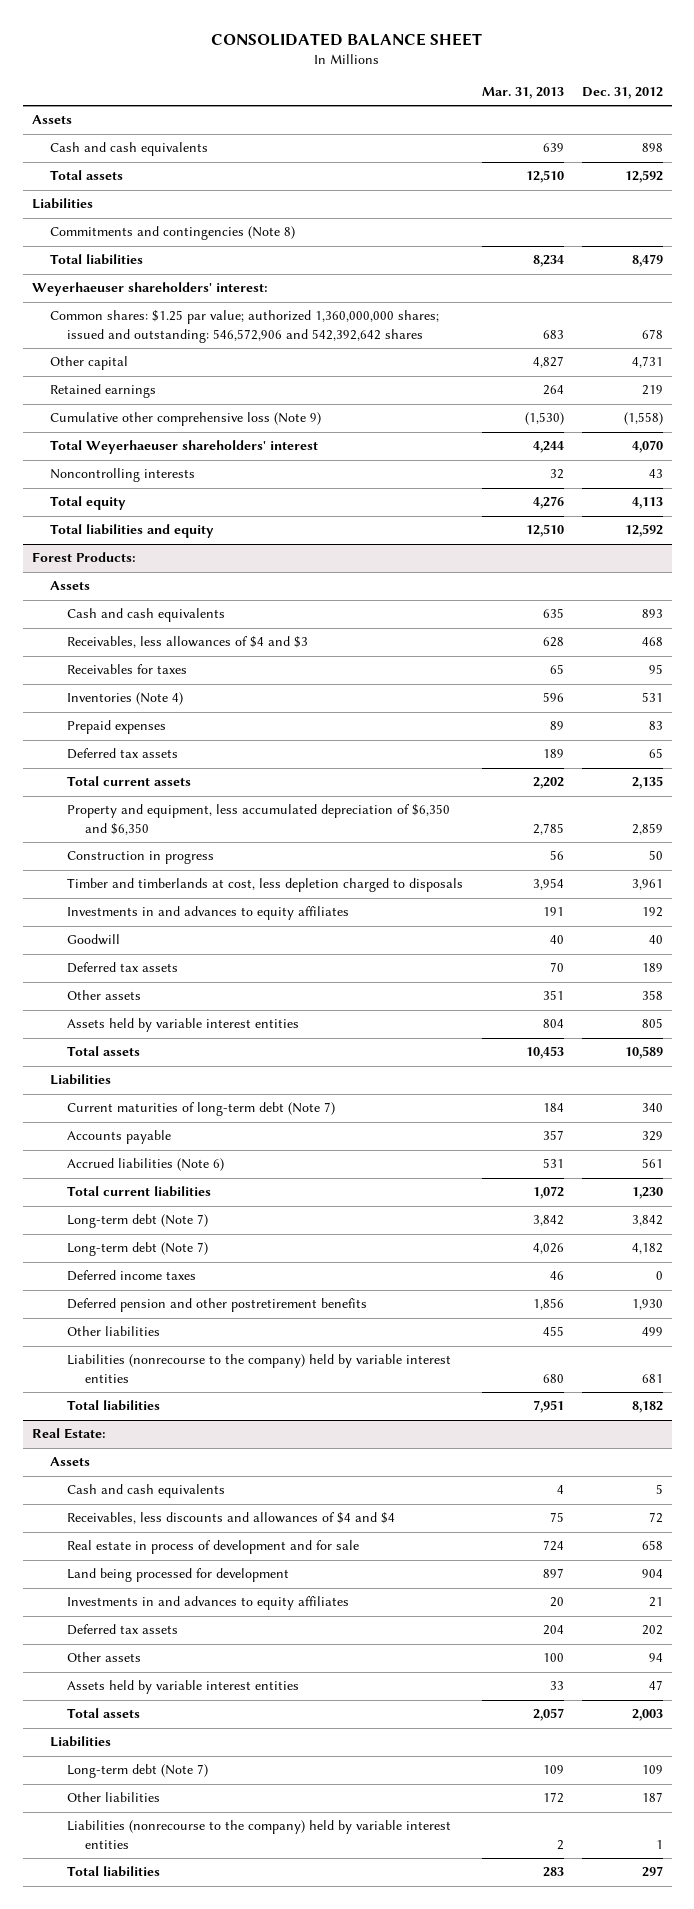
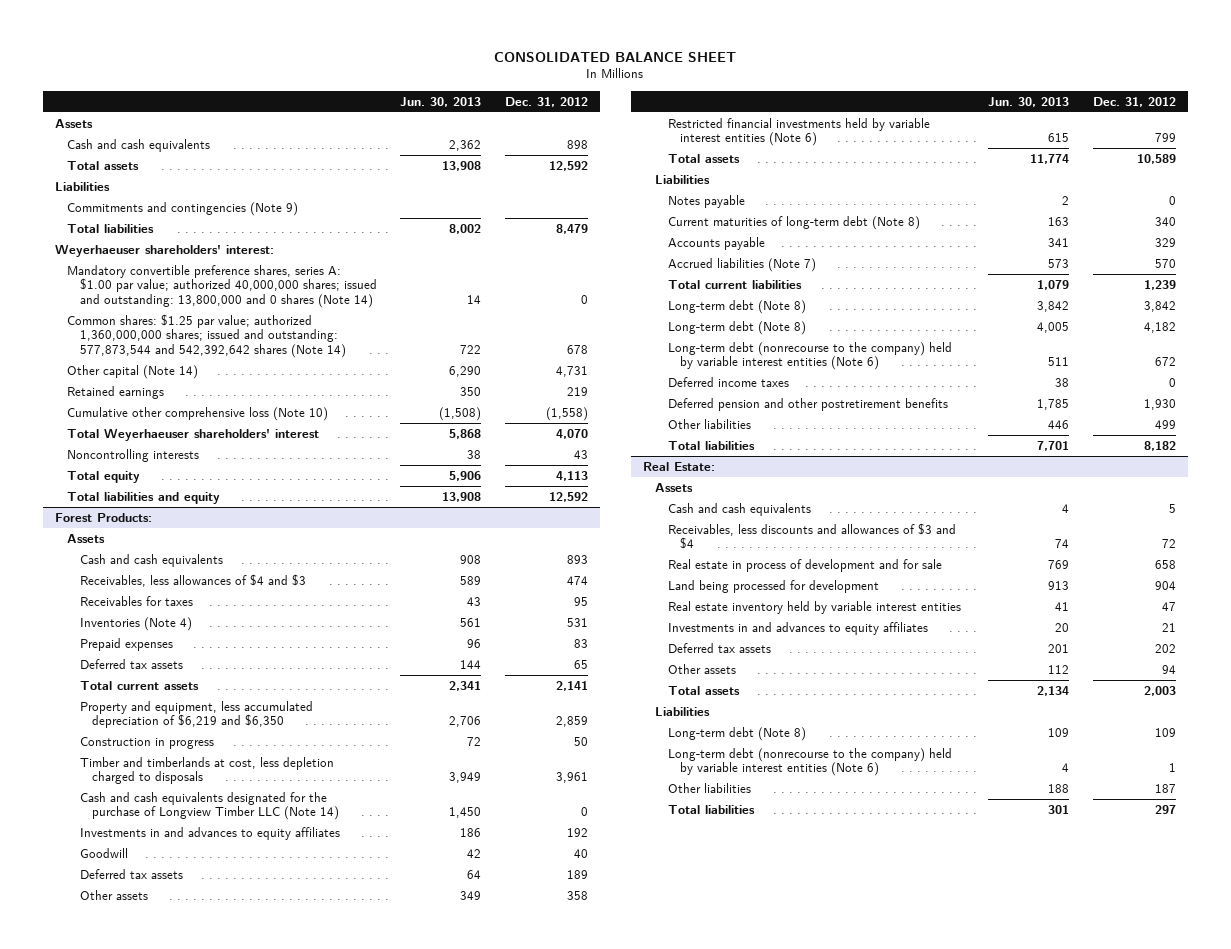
- | Mar. 31, 2013 | Dec. 31, 2012
+ | Jun. 30, 2013 | Dec. 31, 2012
- Commitments and contingencies (Note 8)
+ Commitments and contingencies (Note 9)
- Common shares: $1.25 par value; authorized 1,360,000,000 shares; issued and outstanding: 546,572,906 and 542,392,642 shares | 683 | 678
- Other capital | 4,827 | 4,731
+ Mandatory convertible preference shares, series A: $1.00 par value; authorized 40,000,000 shares; issued and outstanding: 13,800,000 and 0 shares (Note 14) | 14 | 0
+ Common shares: $1.25 par value; authorized 1,360,000,000 shares; issued and outstanding: 577,873,544 and 542,392,642 shares (Note 14) | 722 | 678
+ Other capital (Note 14) | 6,290 | 4,731
- Cumulative other comprehensive loss (Note 9) | (1,530) | (1,558)
+ Cumulative other comprehensive loss (Note 10) | (1,508) | (1,558)
@ Forest Products:
- Receivables, less allowances of $4 and $3 | 628 | 468
+ Receivables, less allowances of $4 and $3 | 589 | 474
- Total current assets | 2,202 | 2,135
- Property and equipment, less accumulated depreciation of $6,350 and $6,350 | 2,785 | 2,859
+ Total current assets | 2,341 | 2,141
+ Property and equipment, less accumulated depreciation of $6,219 and $6,350 | 2,706 | 2,859
+ Cash and cash equivalents designated for the purchase of Longview Timber LLC (Note 14) | 1,450 | 0
- Assets held by variable interest entities | 804 | 805
+ Restricted financial investments held by variable interest entities (Note 6) | 615 | 799
- Current maturities of long-term debt (Note 7) | 184 | 340
+ Notes payable | 2 | 0
+ Current maturities of long-term debt (Note 8) | 163 | 340
- Accrued liabilities (Note 6) | 531 | 561
- Total current liabilities | 1,072 | 1,230
- Long-term debt (Note 7) | 3,842 | 3,842
- Long-term debt (Note 7) | 4,026 | 4,182
+ Accrued liabilities (Note 7) | 573 | 570
+ Total current liabilities | 1,079 | 1,239
+ Long-term debt (Note 8) | 3,842 | 3,842
+ Long-term debt (Note 8) | 4,005 | 4,182
+ Long-term debt (nonrecourse to the company) held by variable interest entities (Note 6) | 511 | 672
- Liabilities (nonrecourse to the company) held by variable interest entities | 680 | 681
@ Real Estate:
- Receivables, less discounts and allowances of $4 and $4 | 75 | 72
+ Receivables, less discounts and allowances of $3 and $4 | 74 | 72
+ Real estate inventory held by variable interest entities | 41 | 47
- Assets held by variable interest entities | 33 | 47
- Long-term debt (Note 7) | 109 | 109
+ Long-term debt (Note 8) | 109 | 109
+ Long-term debt (nonrecourse to the company) held by variable interest entities (Note 6) | 4 | 1
- Liabilities (nonrecourse to the company) held by variable interest entities | 2 | 1

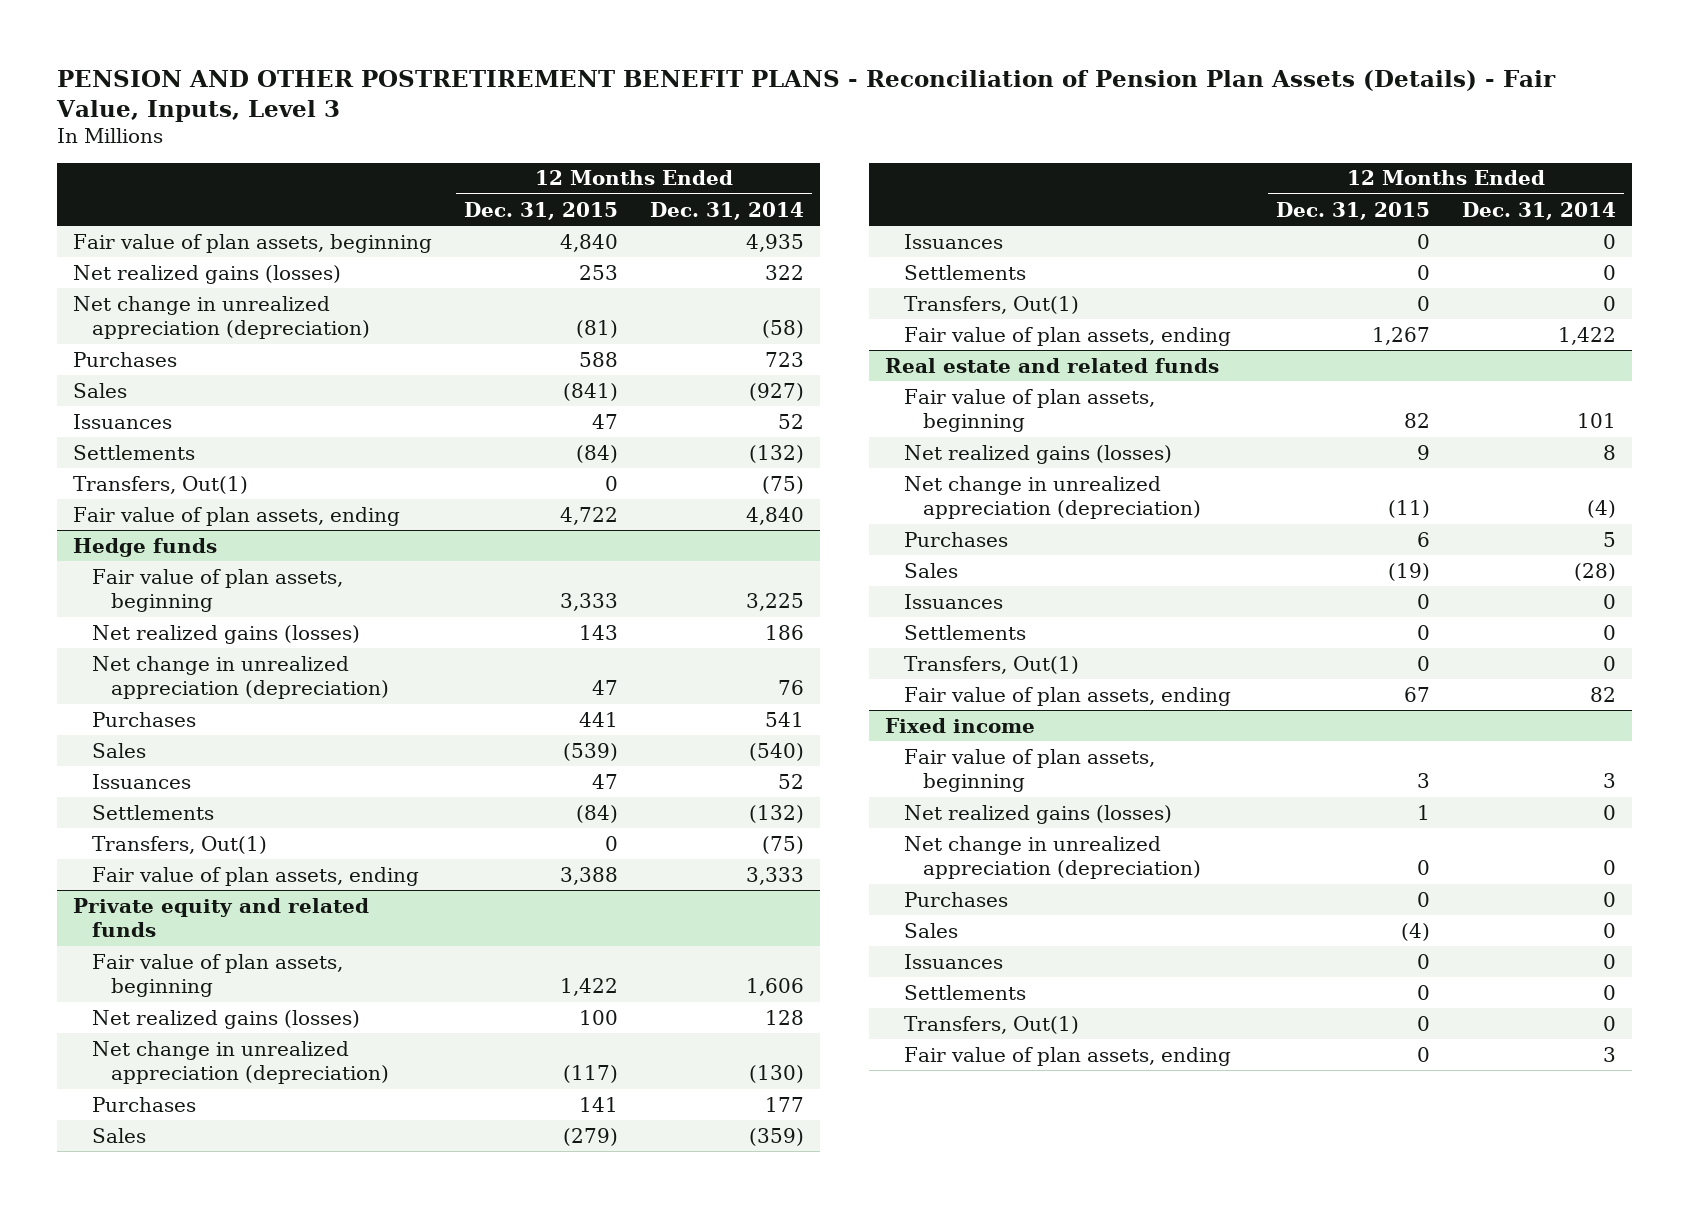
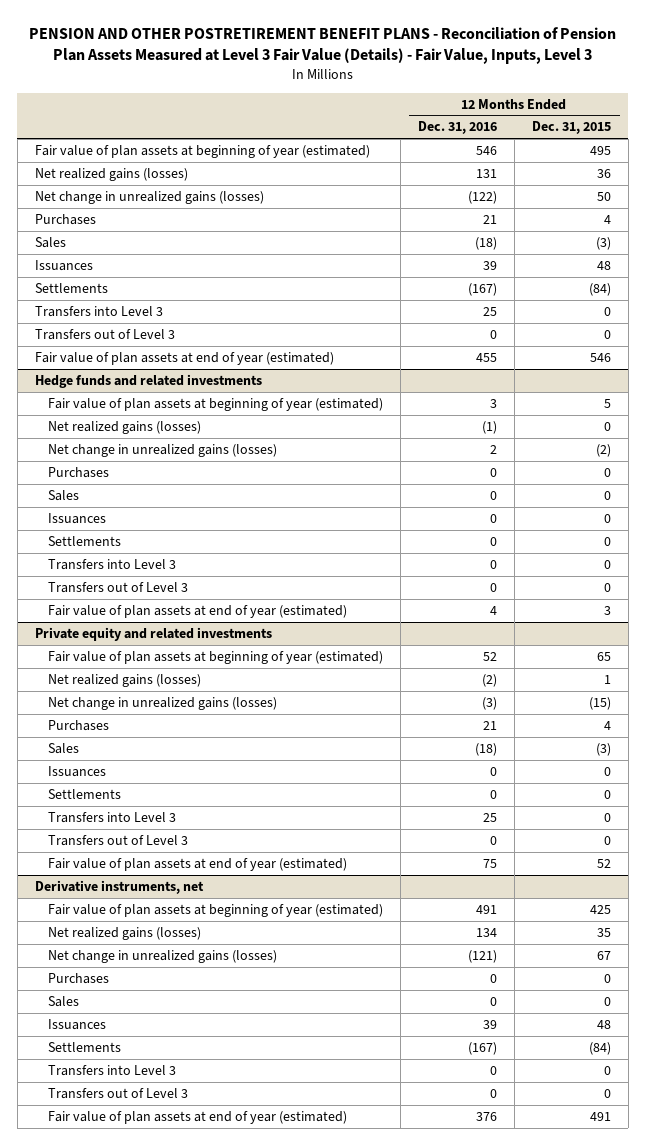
- PENSION AND OTHER POSTRETIREMENT BENEFIT PLANS - Reconciliation of Pension Plan Assets (Details) - Fair Value, Inputs, Level 3
+ PENSION AND OTHER POSTRETIREMENT BENEFIT PLANS - Reconciliation of Pension Plan Assets Measured at Level 3 Fair Value (Details) - Fair Value, Inputs, Level 3
- | 12 Months Ended Dec. 31, 2015 | 12 Months Ended Dec. 31, 2014
+ | 12 Months Ended Dec. 31, 2016 | 12 Months Ended Dec. 31, 2015
- Fair value of plan assets, beginning | 4,840 | 4,935
- Net realized gains (losses) | 253 | 322
- Net change in unrealized appreciation (depreciation) | (81) | (58)
- Purchases | 588 | 723
- Sales | (841) | (927)
- Issuances | 47 | 52
- Settlements | (84) | (132)
- Transfers, Out(1) | 0 | (75)
- Fair value of plan assets, ending | 4,722 | 4,840
- Hedge funds
- Fair value of plan assets, beginning | 3,333 | 3,225
- Net realized gains (losses) | 143 | 186
- Net change in unrealized appreciation (depreciation) | 47 | 76
- Purchases | 441 | 541
- Sales | (539) | (540)
- Issuances | 47 | 52
+ Fair value of plan assets at beginning of year (estimated) | 546 | 495
+ Net realized gains (losses) | 131 | 36
+ Net change in unrealized gains (losses) | (122) | 50
+ Purchases | 21 | 4
+ Sales | (18) | (3)
+ Issuances | 39 | 48
- Transfers, Out(1) | 0 | (75)
- Fair value of plan assets, ending | 3,388 | 3,333
- Private equity and related funds
- Fair value of plan assets, beginning | 1,422 | 1,606
- Net realized gains (losses) | 100 | 128
- Net change in unrealized appreciation (depreciation) | (117) | (130)
- Purchases | 141 | 177
- Sales | (279) | (359)
- Issuances | 0 | 0
- Settlements | 0 | 0
- Transfers, Out(1) | 0 | 0
- Fair value of plan assets, ending | 1,267 | 1,422
- Real estate and related funds
- Fair value of plan assets, beginning | 82 | 101
- Net realized gains (losses) | 9 | 8
- Net change in unrealized appreciation (depreciation) | (11) | (4)
- Purchases | 6 | 5
- Sales | (19) | (28)
+ Transfers into Level 3 | 25 | 0
+ Transfers out of Level 3 | 0 | 0
+ Fair value of plan assets at end of year (estimated) | 455 | 546
+ Hedge funds and related investments
+ Fair value of plan assets at beginning of year (estimated) | 3 | 5
+ Net realized gains (losses) | (1) | 0
+ Net change in unrealized gains (losses) | 2 | (2)
+ Purchases | 0 | 0
+ Sales | 0 | 0
- Transfers, Out(1) | 0 | 0
- Fair value of plan assets, ending | 67 | 82
- Fixed income
- Fair value of plan assets, beginning | 3 | 3
+ Transfers into Level 3 | 0 | 0
+ Transfers out of Level 3 | 0 | 0
+ Fair value of plan assets at end of year (estimated) | 4 | 3
+ Private equity and related investments
+ Fair value of plan assets at beginning of year (estimated) | 52 | 65
- Net change in unrealized appreciation (depreciation) | 0 | 0
- Purchases | 0 | 0
- Sales | (4) | 0
+ Net change in unrealized gains (losses) | (3) | (15)
+ Purchases | 21 | 4
+ Sales | (18) | (3)
- Transfers, Out(1) | 0 | 0
- Fair value of plan assets, ending | 0 | 3
+ Transfers into Level 3 | 25 | 0
+ Transfers out of Level 3 | 0 | 0
+ Fair value of plan assets at end of year (estimated) | 75 | 52
+ Derivative instruments, net
+ Fair value of plan assets at beginning of year (estimated) | 491 | 425
+ Net realized gains (losses) | 134 | 35
+ Net change in unrealized gains (losses) | (121) | 67
+ Purchases | 0 | 0
+ Sales | 0 | 0
+ Issuances | 39 | 48
+ Settlements | (167) | (84)
+ Transfers into Level 3 | 0 | 0
+ Transfers out of Level 3 | 0 | 0
+ Fair value of plan assets at end of year (estimated) | 376 | 491

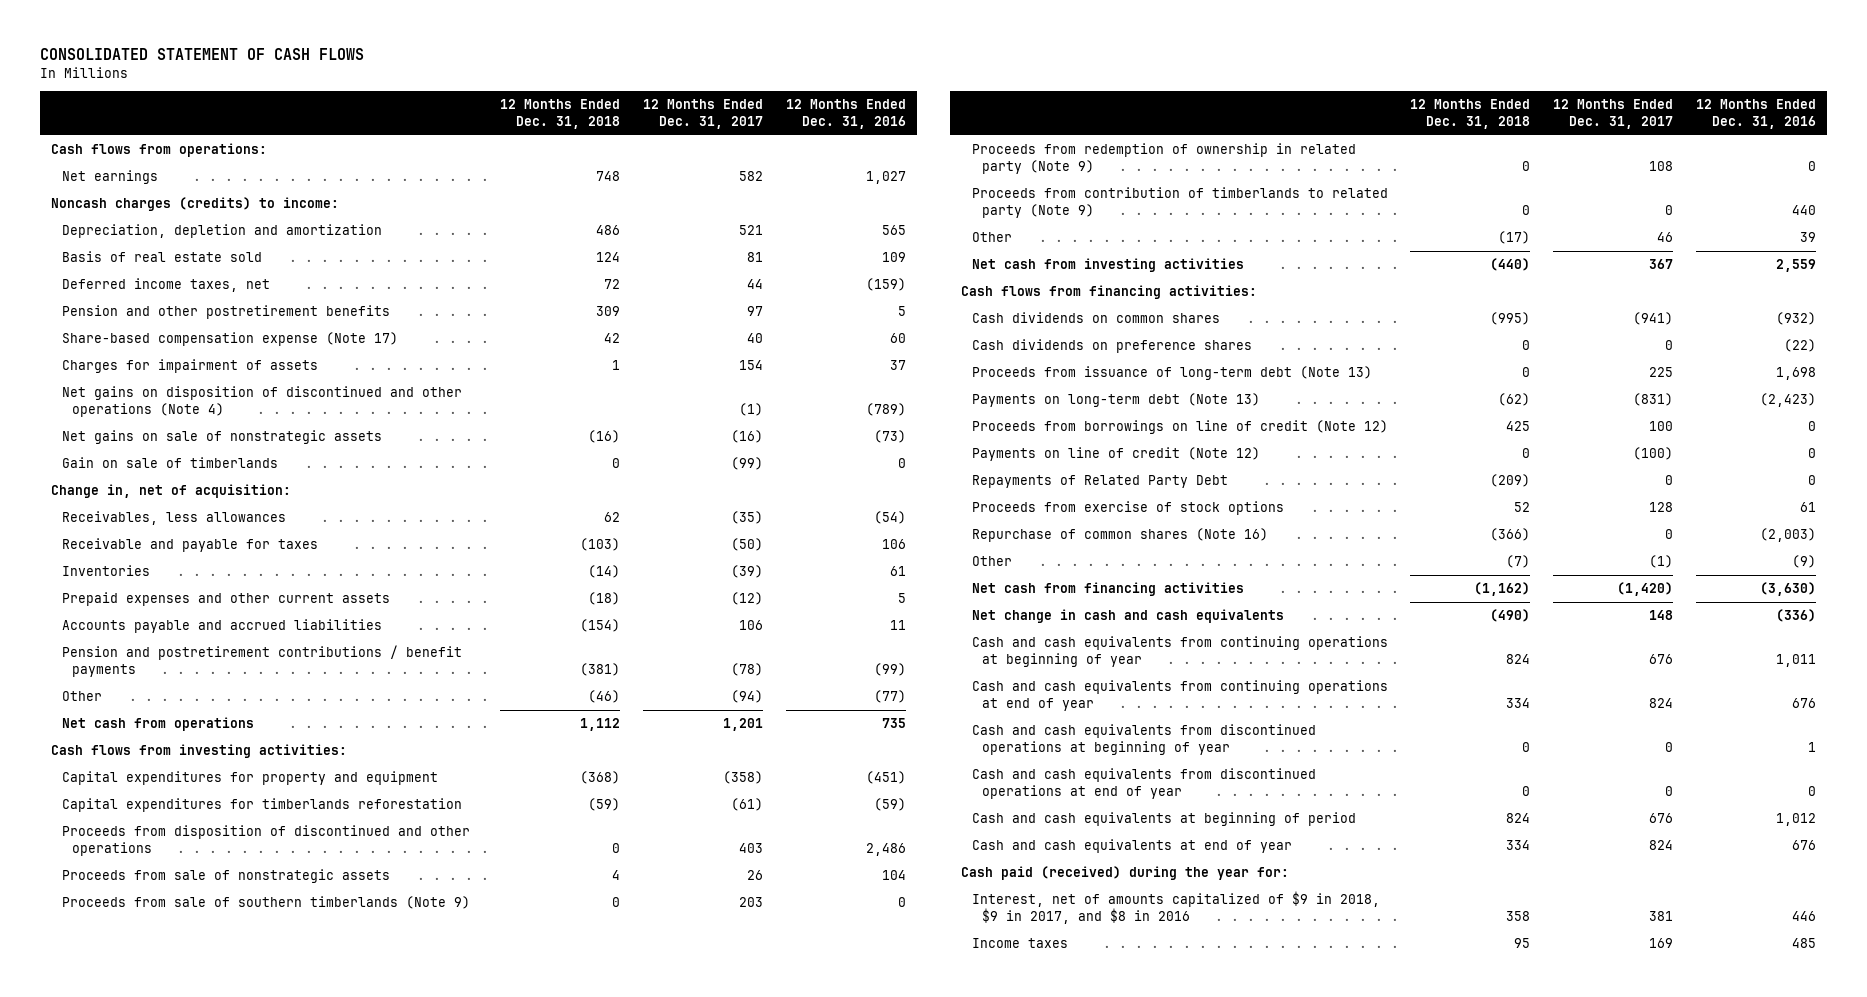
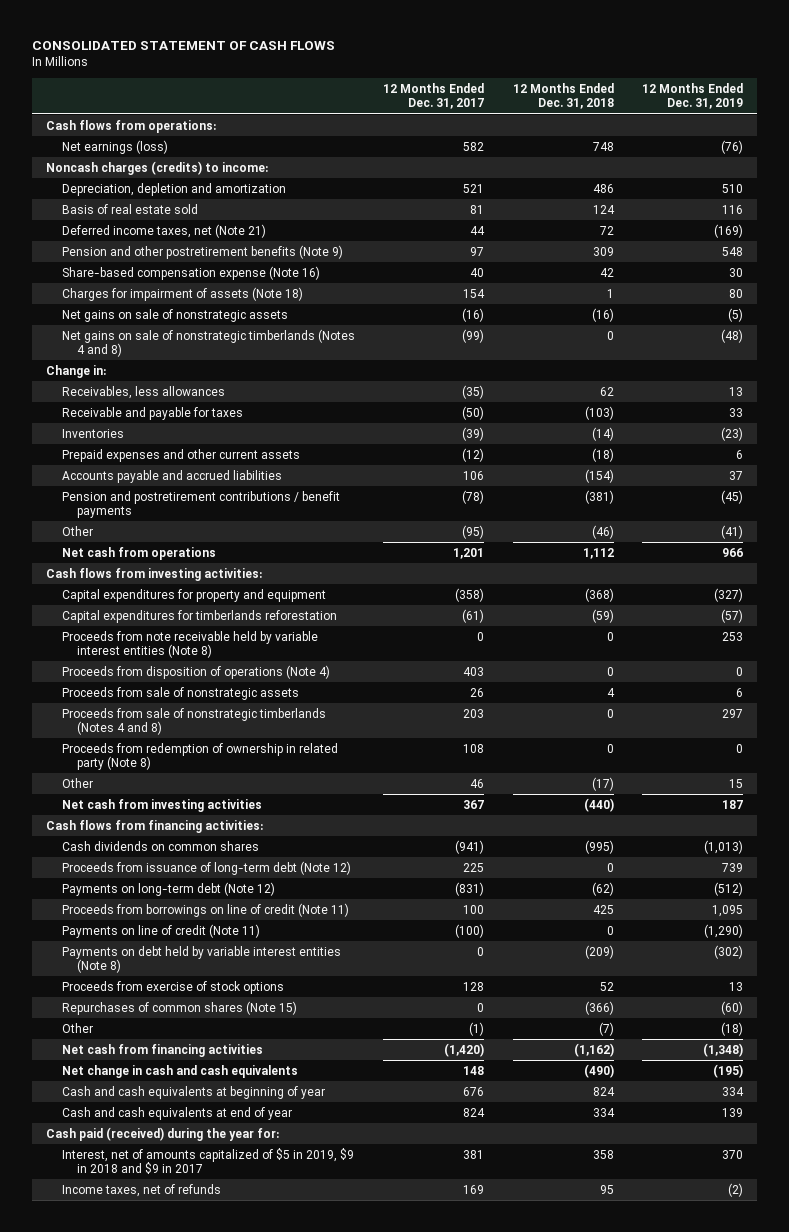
- | 12 Months Ended Dec. 31, 2018 | 12 Months Ended Dec. 31, 2017 | 12 Months Ended Dec. 31, 2016
+ | 12 Months Ended Dec. 31, 2017 | 12 Months Ended Dec. 31, 2018 | 12 Months Ended Dec. 31, 2019
- Net earnings | 748 | 582 | 1,027
+ Net earnings (loss) | 582 | 748 | (76)
- Deferred income taxes, net | 72 | 44 | (159)
- Pension and other postretirement benefits | 309 | 97 | 5
- Share-based compensation expense (Note 17) | 42 | 40 | 60
- Charges for impairment of assets | 1 | 154 | 37
- Net gains on disposition of discontinued and other operations (Note 4) | | (1) | (789)
+ Deferred income taxes, net (Note 21) | 44 | 72 | (169)
+ Pension and other postretirement benefits (Note 9) | 97 | 309 | 548
+ Share-based compensation expense (Note 16) | 40 | 42 | 30
+ Charges for impairment of assets (Note 18) | 154 | 1 | 80
- Gain on sale of timberlands | 0 | (99) | 0
- Change in, net of acquisition:
+ Net gains on sale of nonstrategic timberlands (Notes 4 and 8) | (99) | 0 | (48)
+ Change in:
- Other | (46) | (94) | (77)
+ Other | (95) | (46) | (41)
- Proceeds from disposition of discontinued and other operations | 0 | 403 | 2,486
+ Proceeds from note receivable held by variable interest entities (Note 8) | 0 | 0 | 253
+ Proceeds from disposition of operations (Note 4) | 403 | 0 | 0
- Proceeds from sale of southern timberlands (Note 9) | 0 | 203 | 0
- Proceeds from redemption of ownership in related party (Note 9) | 0 | 108 | 0
- Proceeds from contribution of timberlands to related party (Note 9) | 0 | 0 | 440
+ Proceeds from sale of nonstrategic timberlands (Notes 4 and 8) | 203 | 0 | 297
+ Proceeds from redemption of ownership in related party (Note 8) | 108 | 0 | 0
- Cash dividends on preference shares | 0 | 0 | (22)
- Proceeds from issuance of long-term debt (Note 13) | 0 | 225 | 1,698
- Payments on long-term debt (Note 13) | (62) | (831) | (2,423)
- Proceeds from borrowings on line of credit (Note 12) | 425 | 100 | 0
- Payments on line of credit (Note 12) | 0 | (100) | 0
- Repayments of Related Party Debt | (209) | 0 | 0
+ Proceeds from issuance of long-term debt (Note 12) | 225 | 0 | 739
+ Payments on long-term debt (Note 12) | (831) | (62) | (512)
+ Proceeds from borrowings on line of credit (Note 11) | 100 | 425 | 1,095
+ Payments on line of credit (Note 11) | (100) | 0 | (1,290)
+ Payments on debt held by variable interest entities (Note 8) | 0 | (209) | (302)
- Repurchase of common shares (Note 16) | (366) | 0 | (2,003)
+ Repurchases of common shares (Note 15) | 0 | (366) | (60)
- Cash and cash equivalents from continuing operations at beginning of year | 824 | 676 | 1,011
- Cash and cash equivalents from continuing operations at end of year | 334 | 824 | 676
- Cash and cash equivalents from discontinued operations at beginning of year | 0 | 0 | 1
- Cash and cash equivalents from discontinued operations at end of year | 0 | 0 | 0
- Cash and cash equivalents at beginning of period | 824 | 676 | 1,012
+ Cash and cash equivalents at beginning of year | 676 | 824 | 334
- Interest, net of amounts capitalized of $9 in 2018, $9 in 2017, and $8 in 2016 | 358 | 381 | 446
- Income taxes | 95 | 169 | 485
+ Interest, net of amounts capitalized of $5 in 2019, $9 in 2018 and $9 in 2017 | 381 | 358 | 370
+ Income taxes, net of refunds | 169 | 95 | (2)

